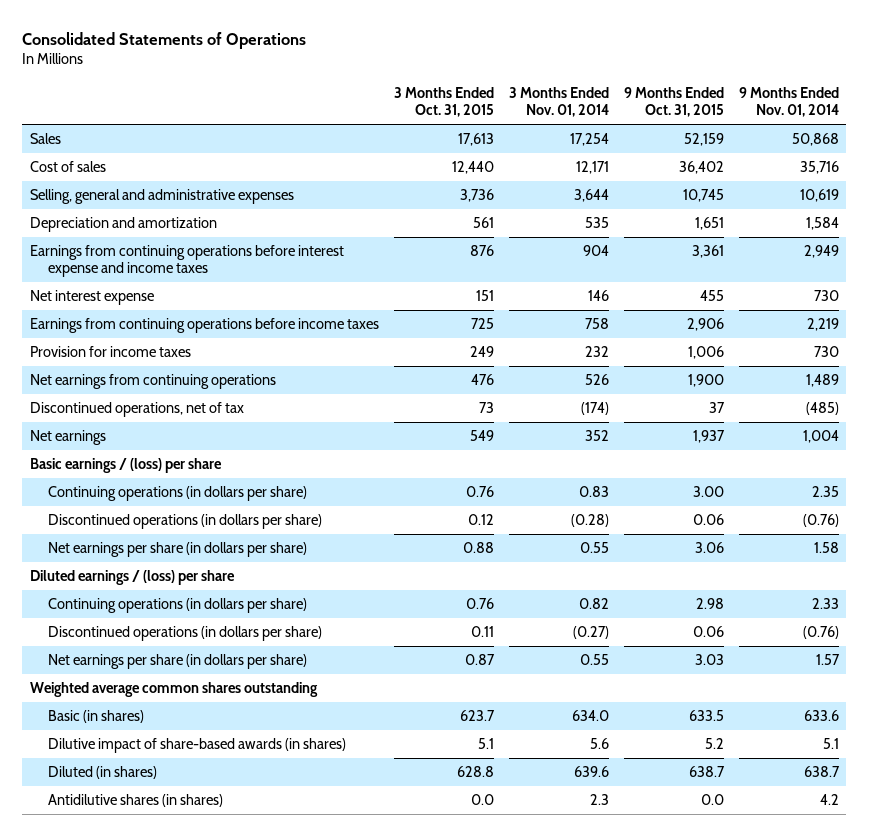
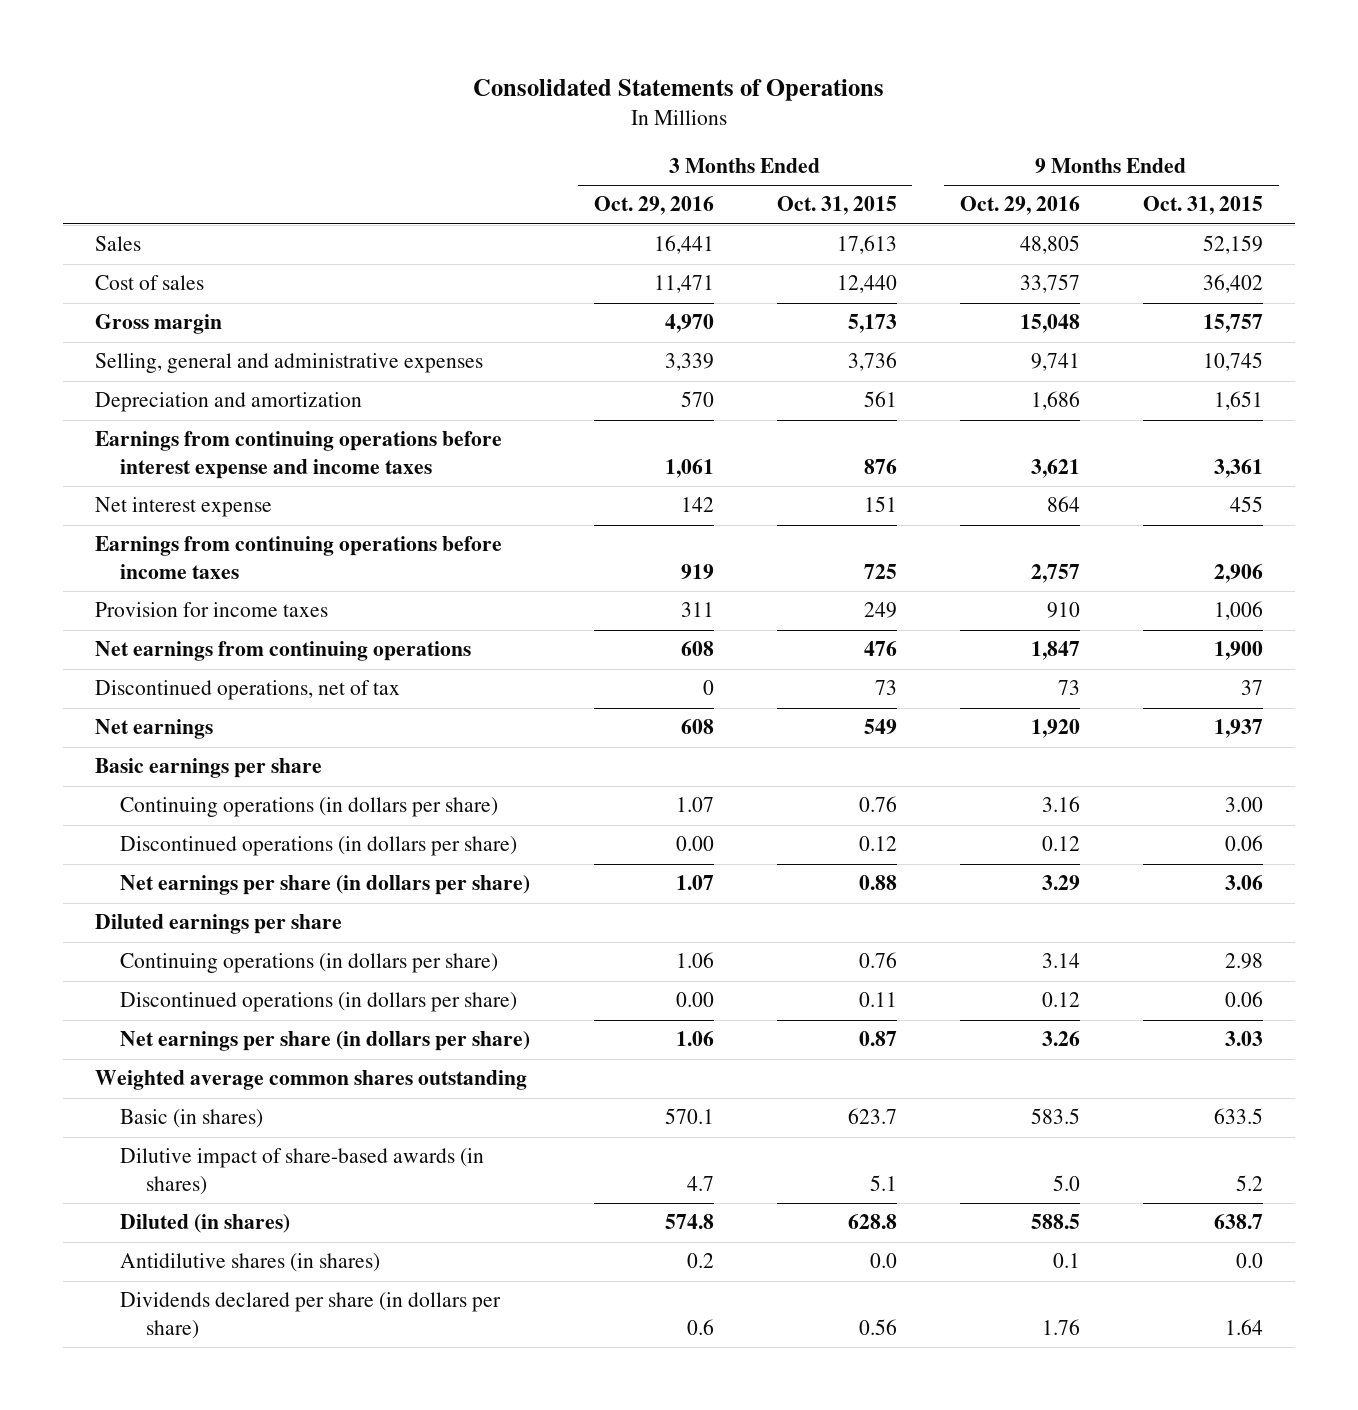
- | 3 Months Ended Oct. 31, 2015 | 3 Months Ended Nov. 01, 2014 | 9 Months Ended Oct. 31, 2015 | 9 Months Ended Nov. 01, 2014
+ | 3 Months Ended Oct. 29, 2016 | 3 Months Ended Oct. 31, 2015 | 9 Months Ended Oct. 29, 2016 | 9 Months Ended Oct. 31, 2015
+ Gross margin | 4,970 | 5,173 | 15,048 | 15,757
- Basic earnings / (loss) per share
+ Basic earnings per share
- Diluted earnings / (loss) per share
+ Diluted earnings per share
+ Dividends declared per share (in dollars per share) | 0.6 | 0.56 | 1.76 | 1.64

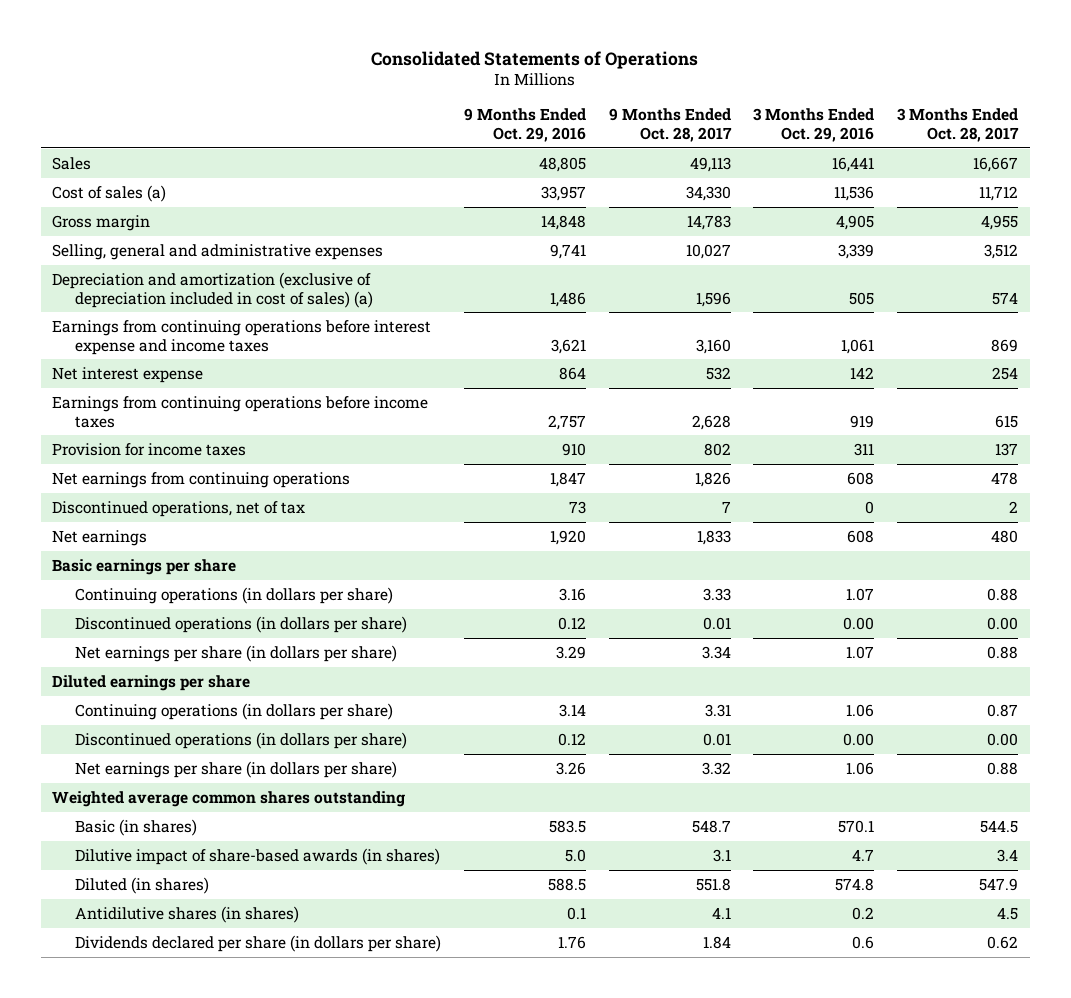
- | 3 Months Ended Oct. 29, 2016 | 3 Months Ended Oct. 31, 2015 | 9 Months Ended Oct. 29, 2016 | 9 Months Ended Oct. 31, 2015
+ | 9 Months Ended Oct. 29, 2016 | 9 Months Ended Oct. 28, 2017 | 3 Months Ended Oct. 29, 2016 | 3 Months Ended Oct. 28, 2017
- Cost of sales | 11,471 | 12,440 | 33,757 | 36,402
- Gross margin | 4,970 | 5,173 | 15,048 | 15,757
+ Cost of sales (a) | 33,957 | 34,330 | 11,536 | 11,712
+ Gross margin | 14,848 | 14,783 | 4,905 | 4,955
- Depreciation and amortization | 570 | 561 | 1,686 | 1,651
+ Depreciation and amortization (exclusive of depreciation included in cost of sales) (a) | 1,486 | 1,596 | 505 | 574

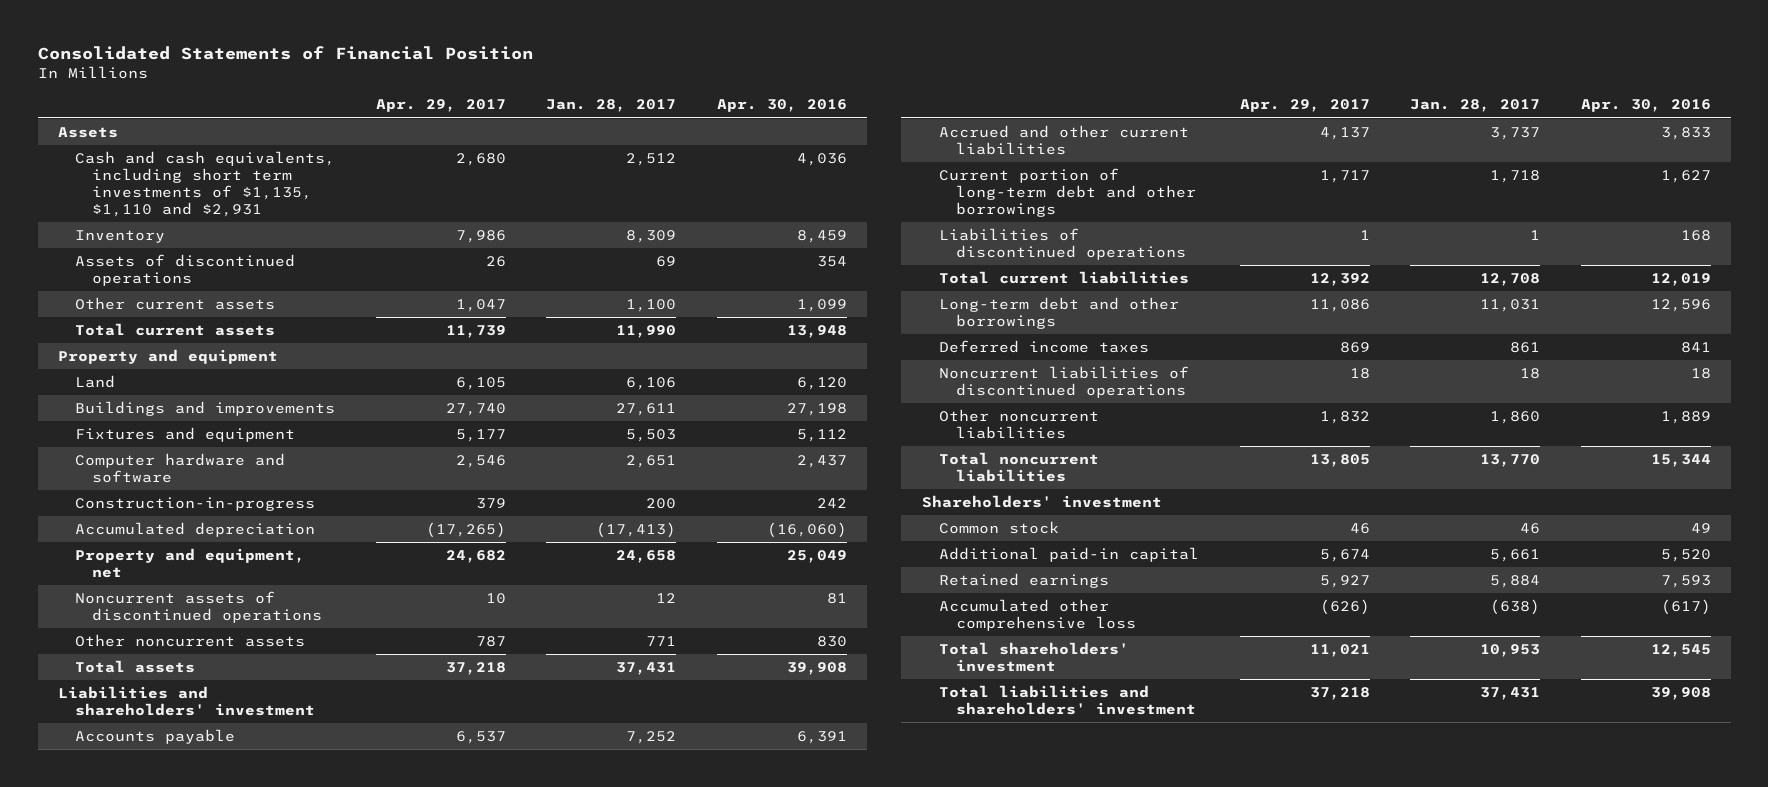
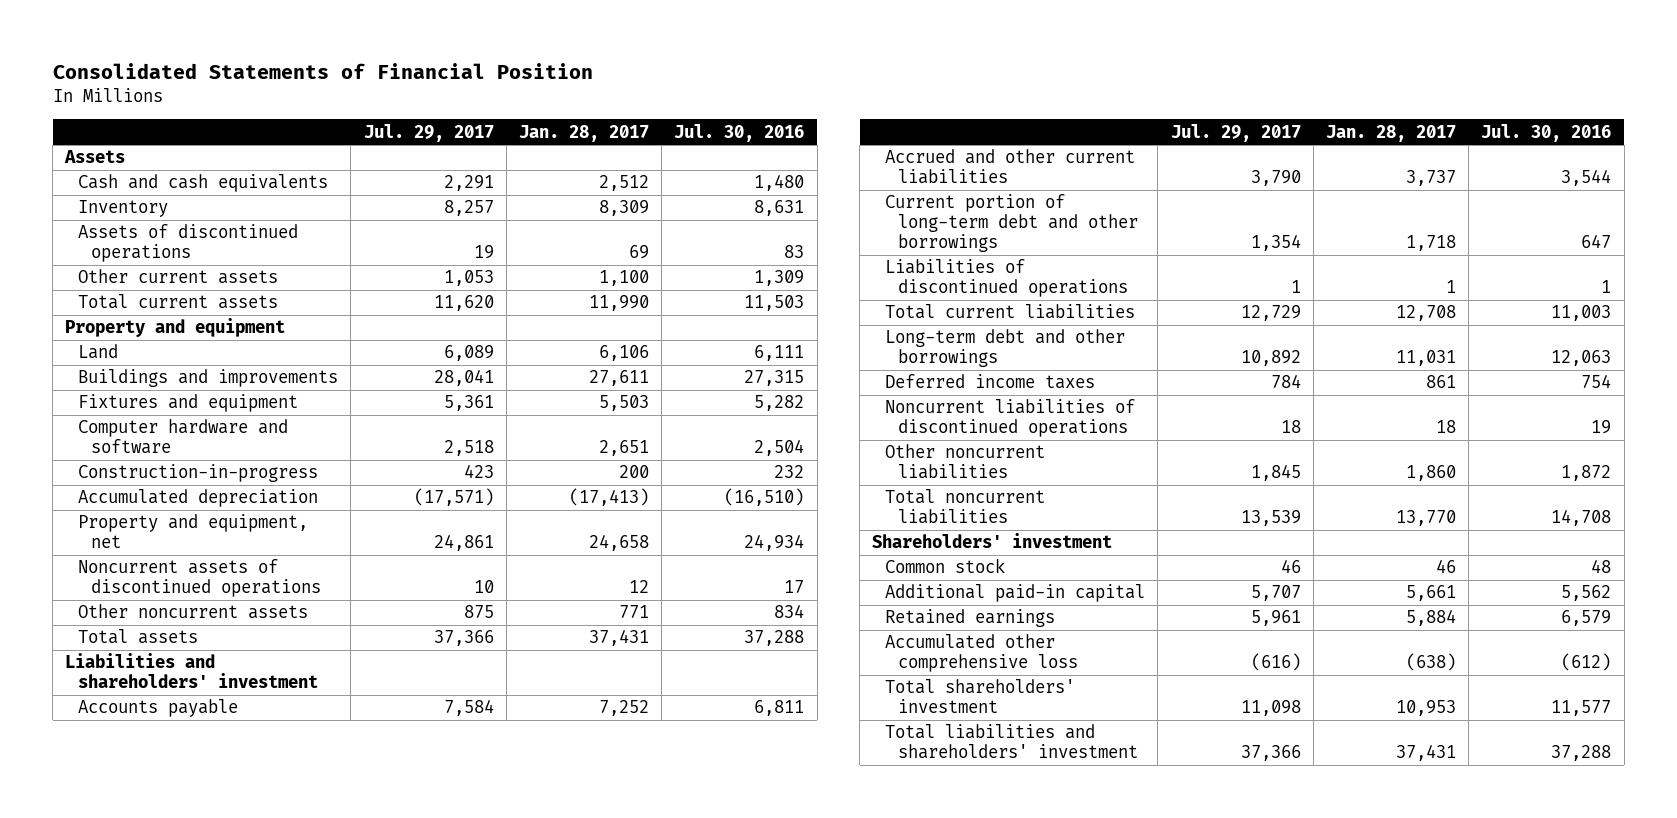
- | Apr. 29, 2017 | Jan. 28, 2017 | Apr. 30, 2016
+ | Jul. 29, 2017 | Jan. 28, 2017 | Jul. 30, 2016
- Cash and cash equivalents, including short term investments of $1,135, $1,110 and $2,931 | 2,680 | 2,512 | 4,036
+ Cash and cash equivalents | 2,291 | 2,512 | 1,480

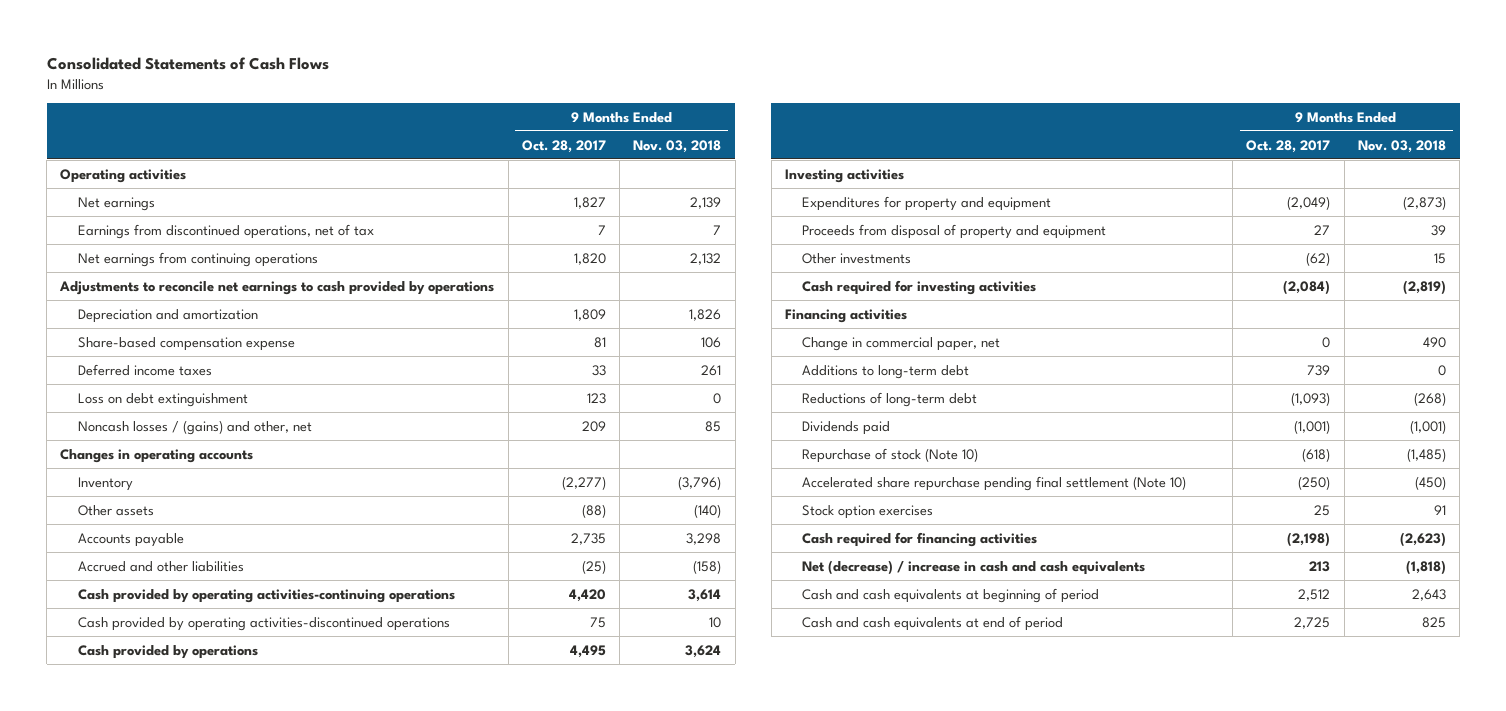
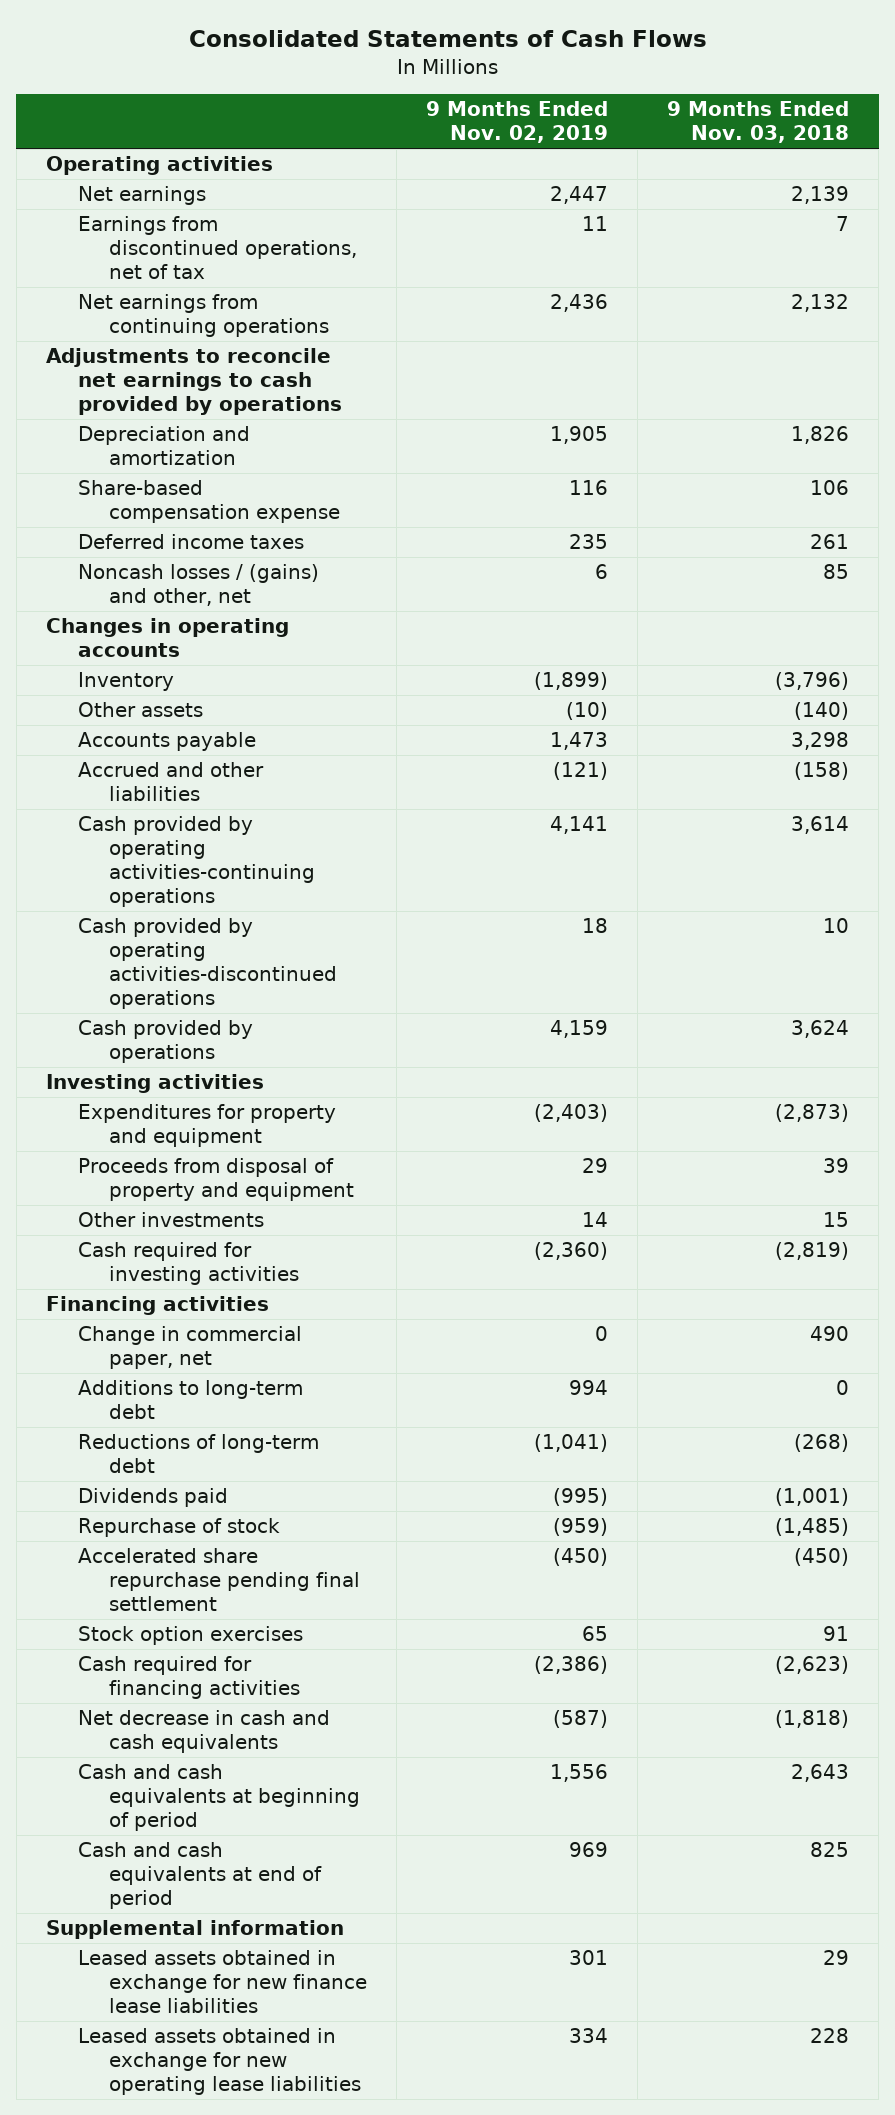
- | 9 Months Ended Oct. 28, 2017 | 9 Months Ended Nov. 03, 2018
+ | 9 Months Ended Nov. 02, 2019 | 9 Months Ended Nov. 03, 2018
- Loss on debt extinguishment | 123 | 0
- Repurchase of stock (Note 10) | (618) | (1,485)
- Accelerated share repurchase pending final settlement (Note 10) | (250) | (450)
+ Repurchase of stock | (959) | (1,485)
+ Accelerated share repurchase pending final settlement | (450) | (450)
- Net (decrease) / increase in cash and cash equivalents | 213 | (1,818)
+ Net decrease in cash and cash equivalents | (587) | (1,818)
+ Supplemental information
+ Leased assets obtained in exchange for new finance lease liabilities | 301 | 29
+ Leased assets obtained in exchange for new operating lease liabilities | 334 | 228

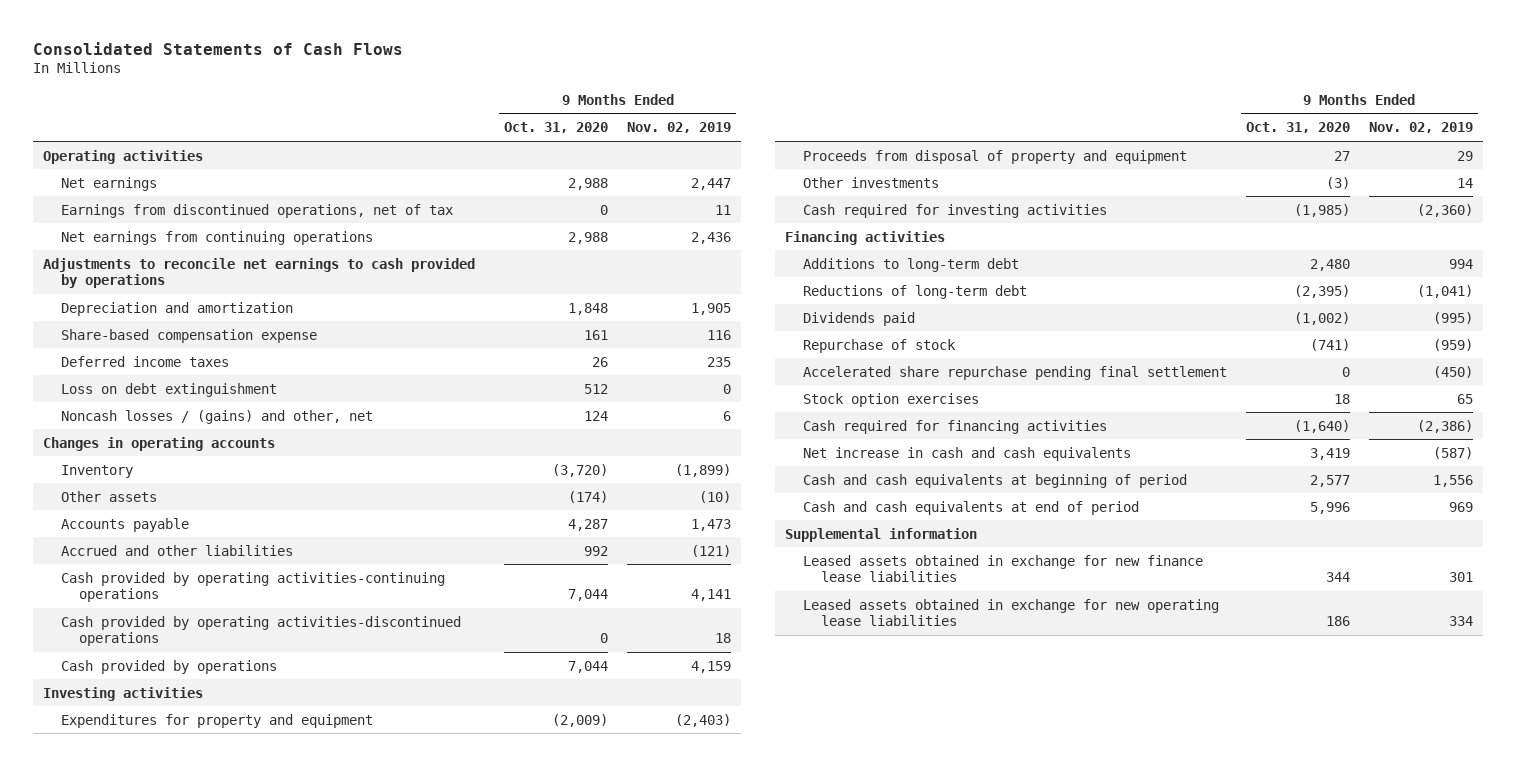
- | 9 Months Ended Nov. 02, 2019 | 9 Months Ended Nov. 03, 2018
+ | 9 Months Ended Oct. 31, 2020 | 9 Months Ended Nov. 02, 2019
+ Loss on debt extinguishment | 512 | 0
- Change in commercial paper, net | 0 | 490
- Net decrease in cash and cash equivalents | (587) | (1,818)
+ Net increase in cash and cash equivalents | 3,419 | (587)

